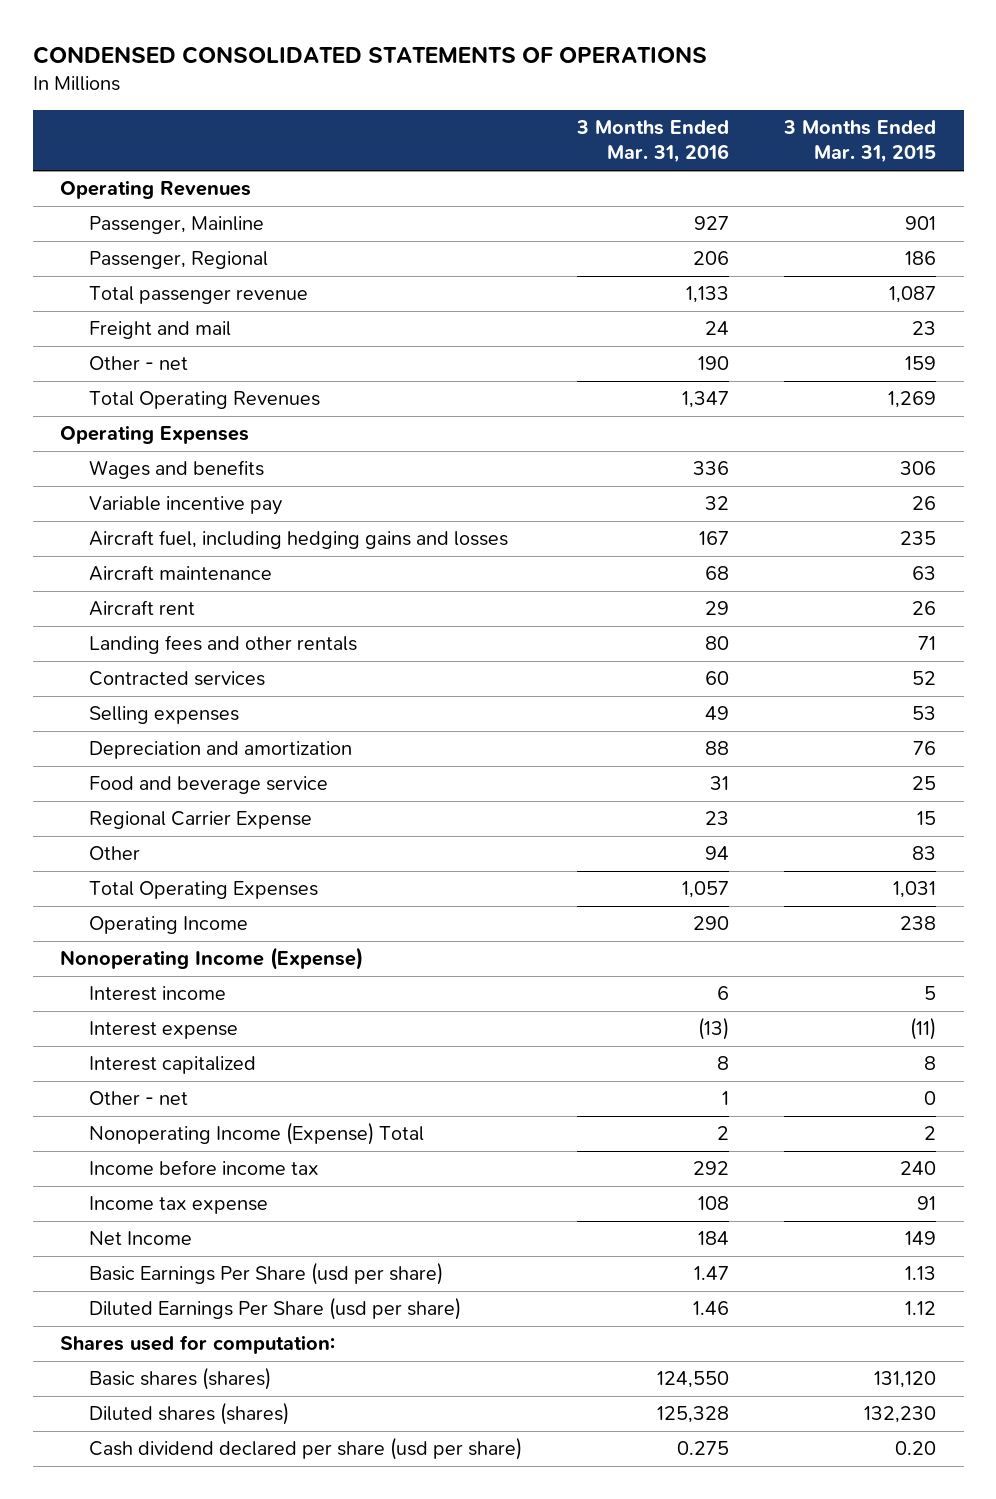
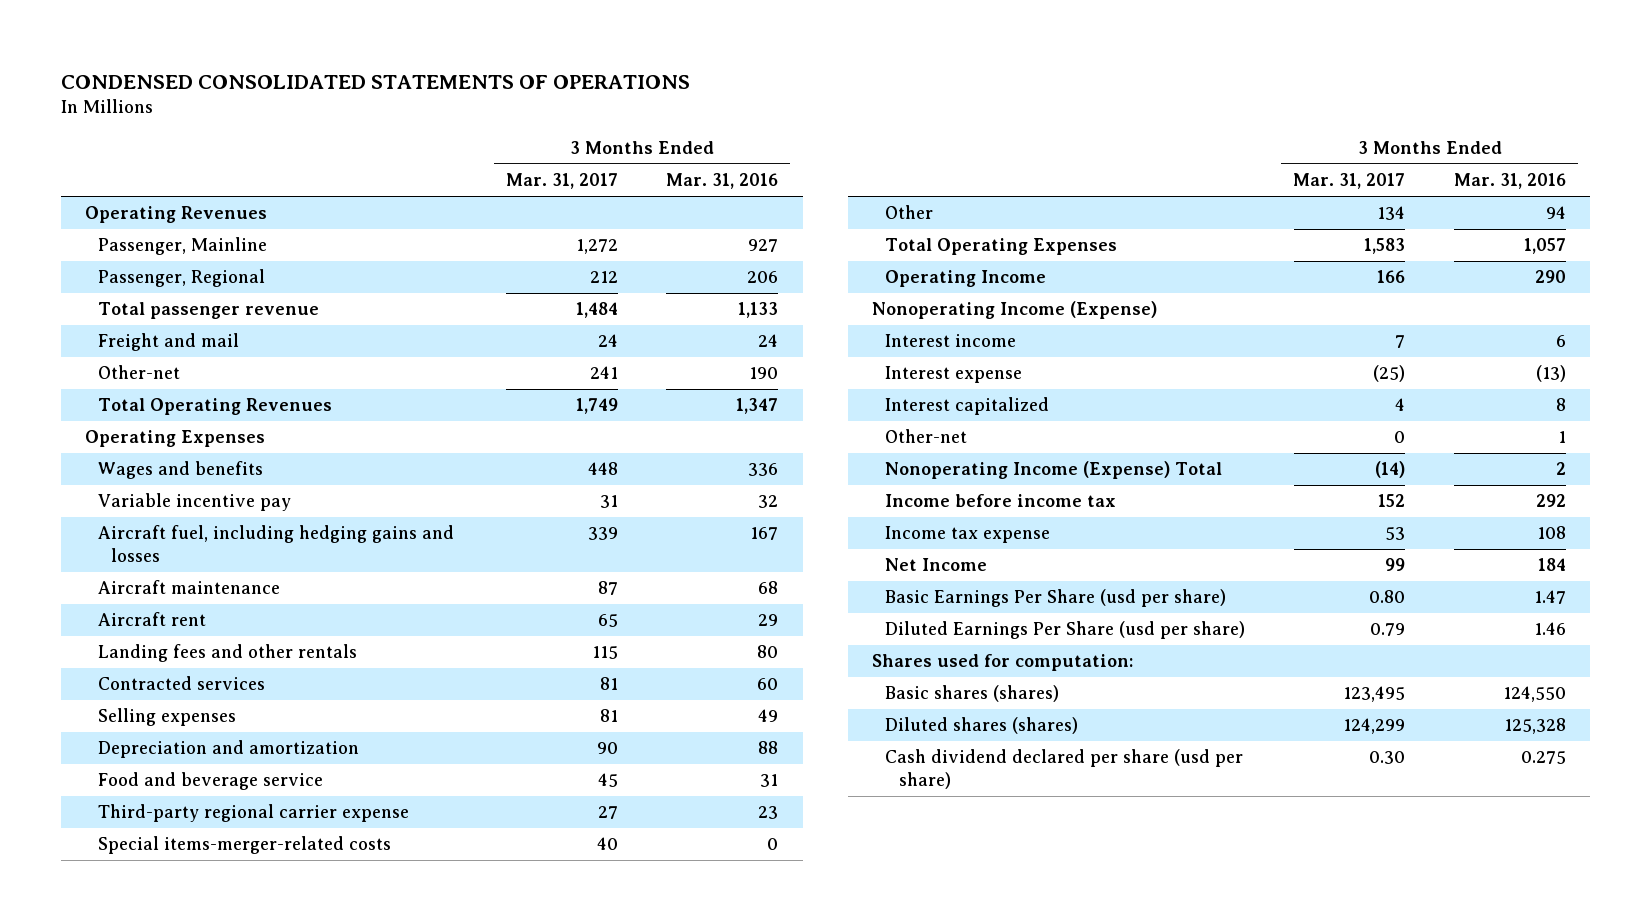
- | 3 Months Ended Mar. 31, 2016 | 3 Months Ended Mar. 31, 2015
+ | 3 Months Ended Mar. 31, 2017 | 3 Months Ended Mar. 31, 2016
- Other - net | 190 | 159
+ Other-net | 241 | 190
- Regional Carrier Expense | 23 | 15
+ Third-party regional carrier expense | 27 | 23
+ Special items-merger-related costs | 40 | 0
- Other - net | 1 | 0
+ Other-net | 0 | 1

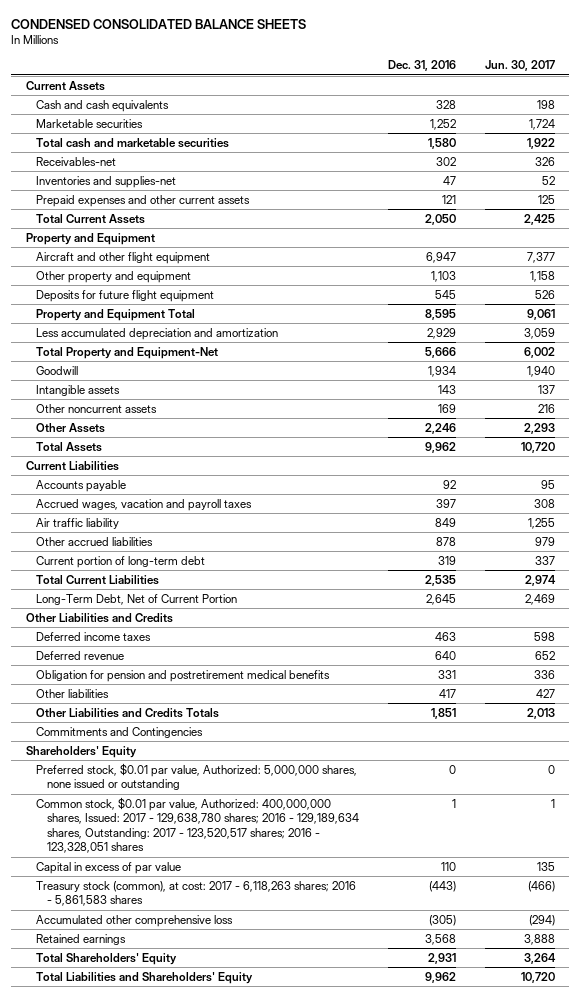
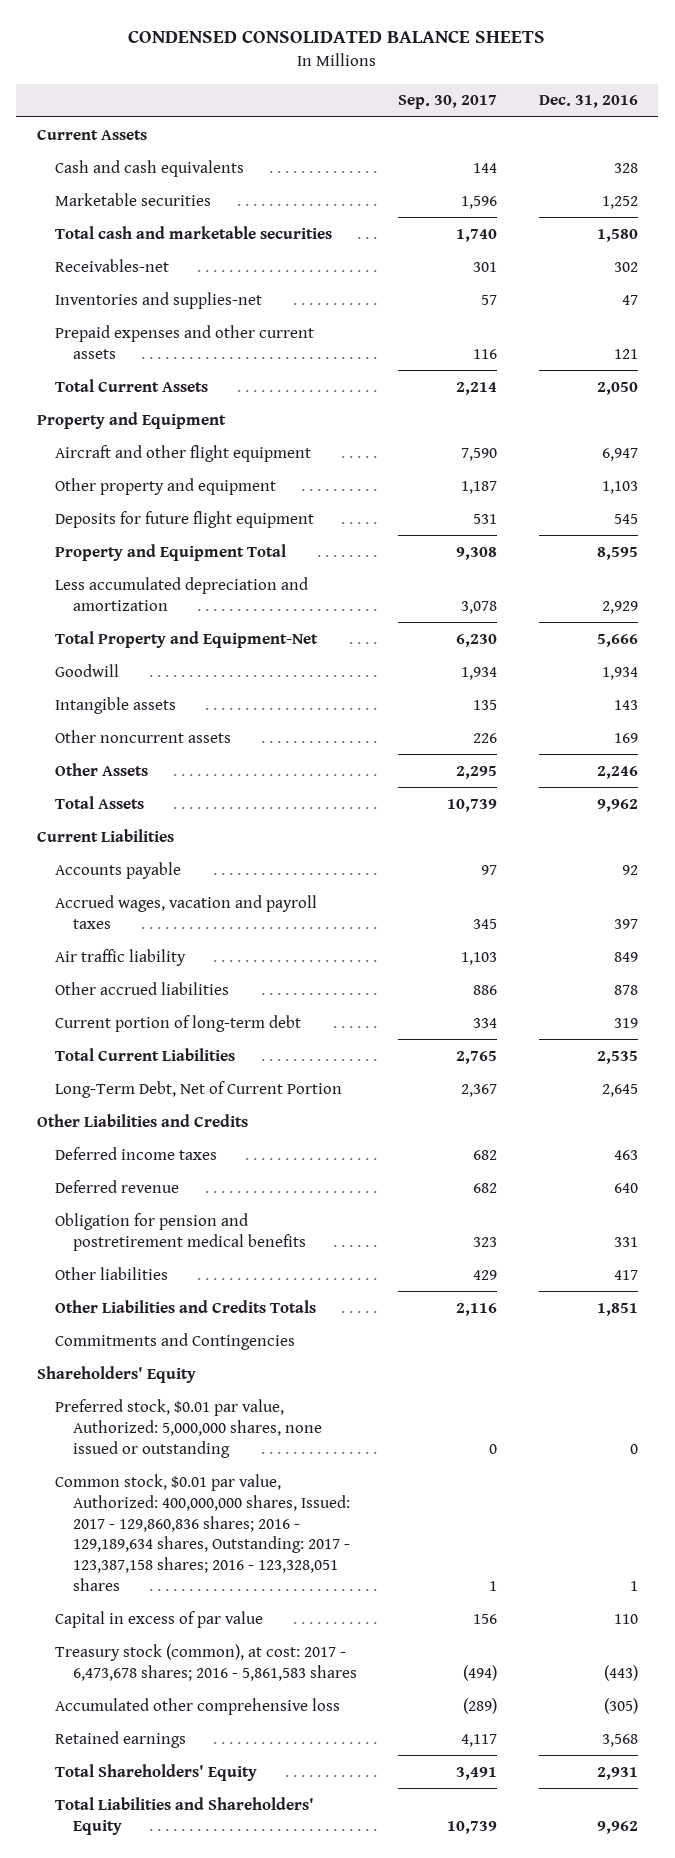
- | Dec. 31, 2016 | Jun. 30, 2017
+ | Sep. 30, 2017 | Dec. 31, 2016
- Common stock, $0.01 par value, Authorized: 400,000,000 shares, Issued: 2017 - 129,638,780 shares; 2016 - 129,189,634 shares, Outstanding: 2017 - 123,520,517 shares; 2016 - 123,328,051 shares | 1 | 1
+ Common stock, $0.01 par value, Authorized: 400,000,000 shares, Issued: 2017 - 129,860,836 shares; 2016 - 129,189,634 shares, Outstanding: 2017 - 123,387,158 shares; 2016 - 123,328,051 shares | 1 | 1
- Treasury stock (common), at cost: 2017 - 6,118,263 shares; 2016 - 5,861,583 shares | (443) | (466)
+ Treasury stock (common), at cost: 2017 - 6,473,678 shares; 2016 - 5,861,583 shares | (494) | (443)

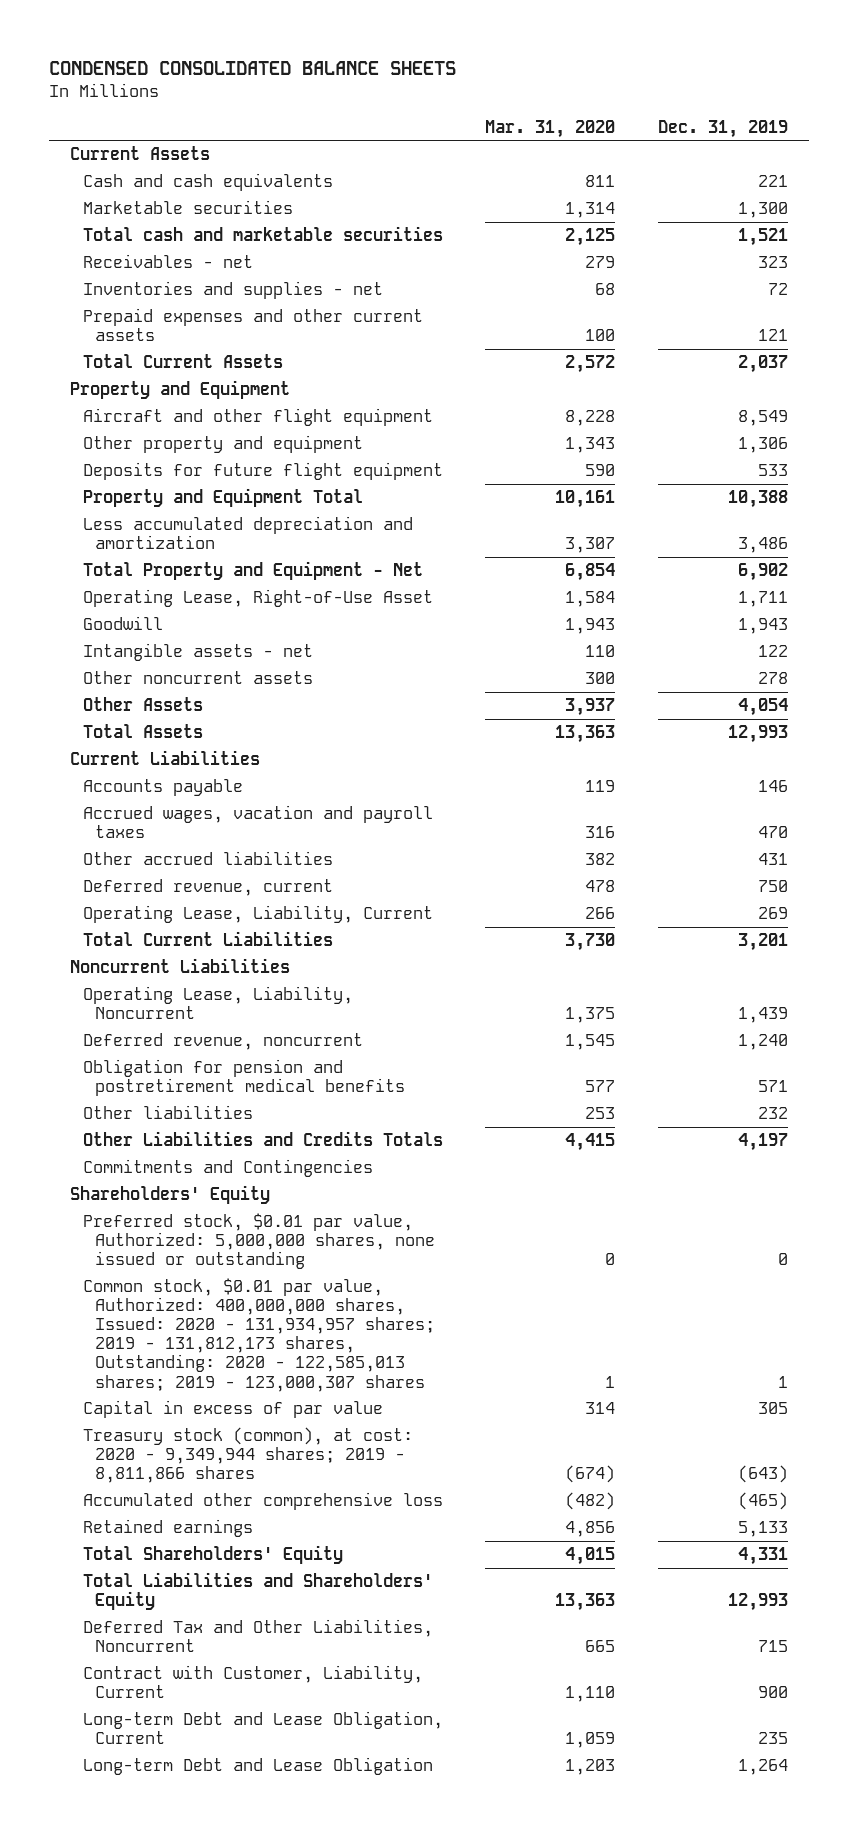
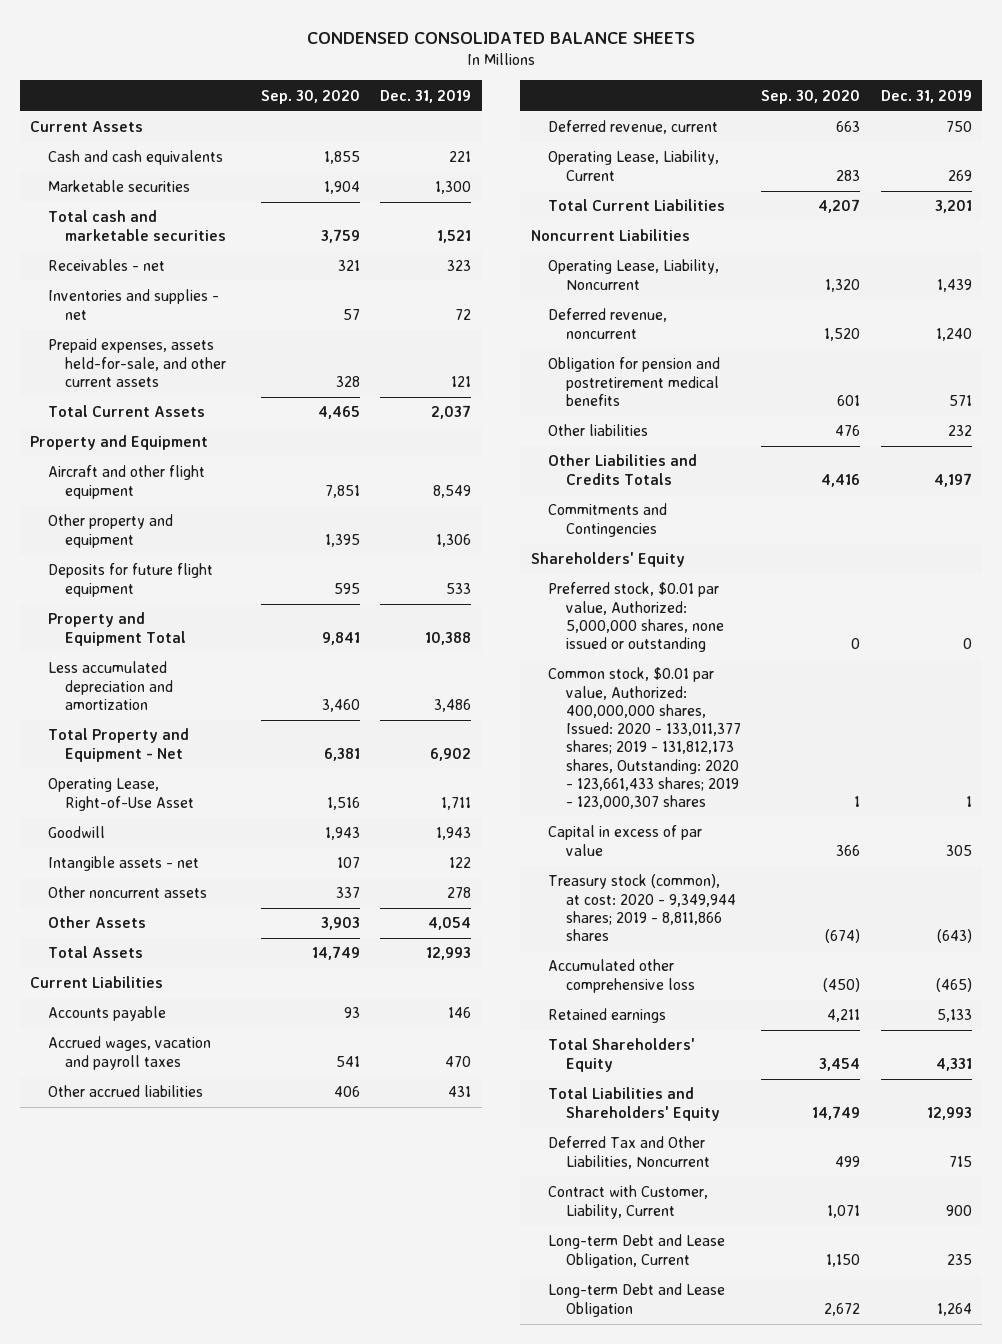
- | Mar. 31, 2020 | Dec. 31, 2019
+ | Sep. 30, 2020 | Dec. 31, 2019
- Prepaid expenses and other current assets | 100 | 121
+ Prepaid expenses, assets held-for-sale, and other current assets | 328 | 121
- Common stock, $0.01 par value, Authorized: 400,000,000 shares, Issued: 2020 - 131,934,957 shares; 2019 - 131,812,173 shares, Outstanding: 2020 - 122,585,013 shares; 2019 - 123,000,307 shares | 1 | 1
+ Common stock, $0.01 par value, Authorized: 400,000,000 shares, Issued: 2020 - 133,011,377 shares; 2019 - 131,812,173 shares, Outstanding: 2020 - 123,661,433 shares; 2019 - 123,000,307 shares | 1 | 1

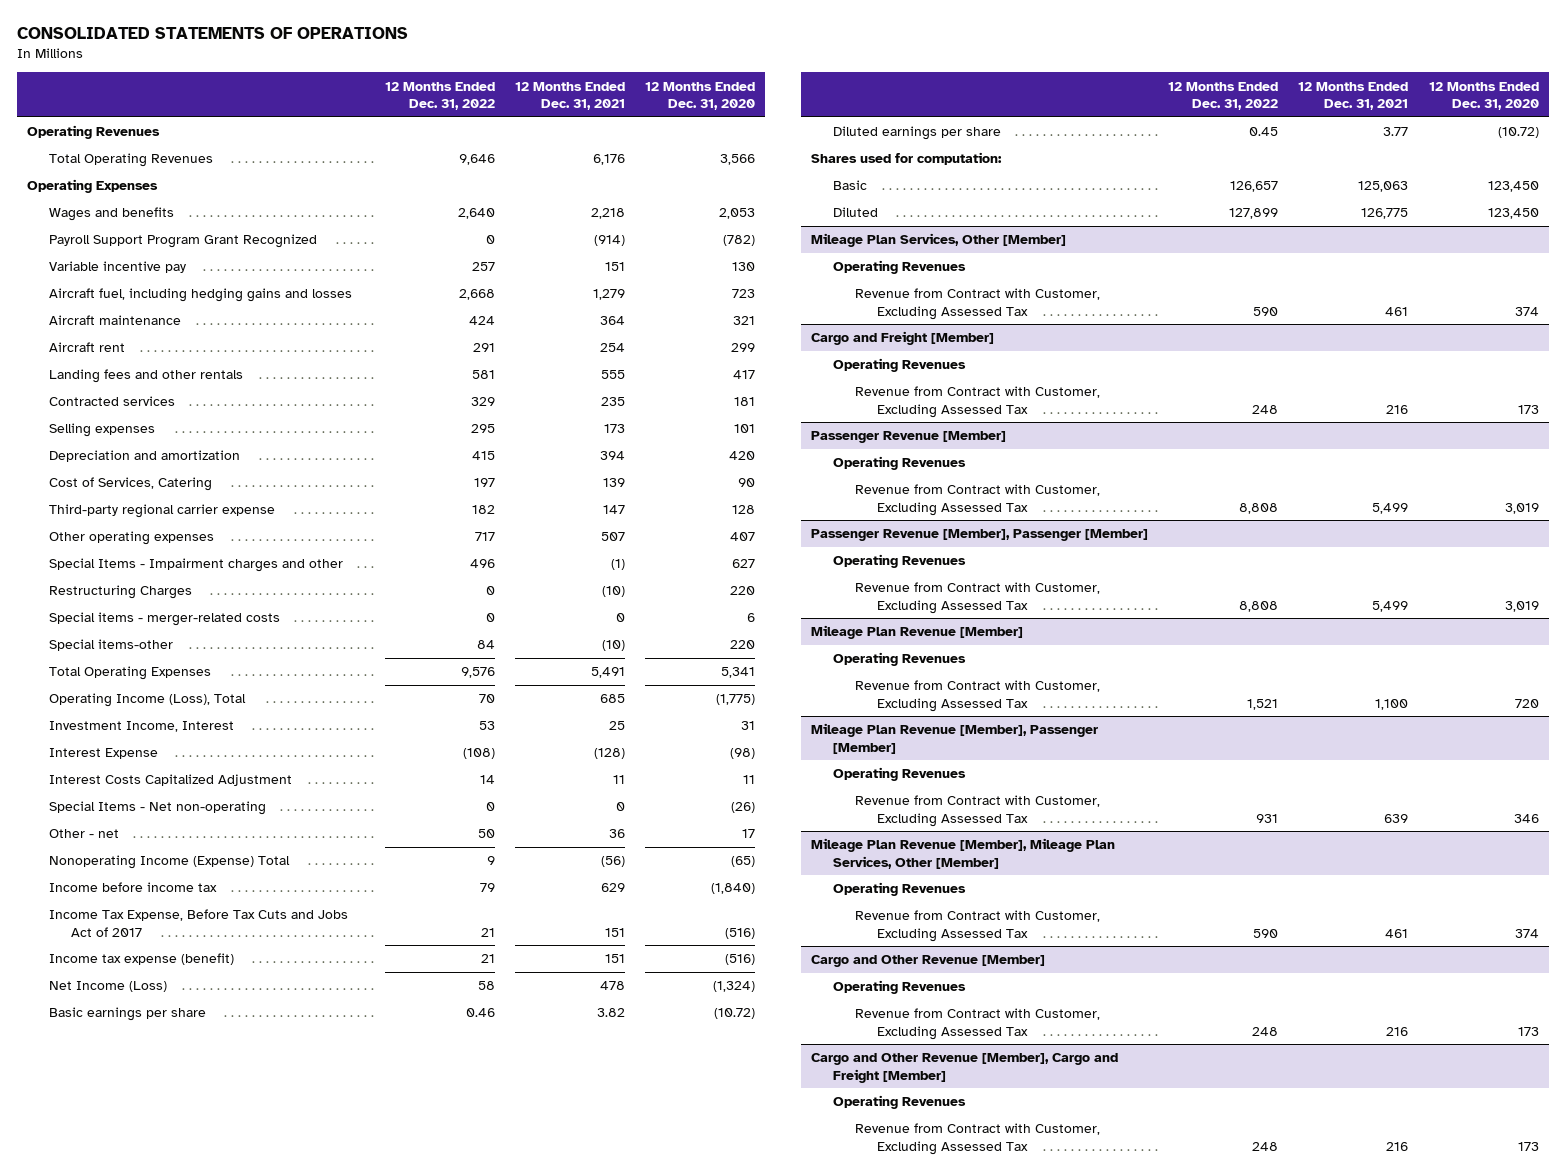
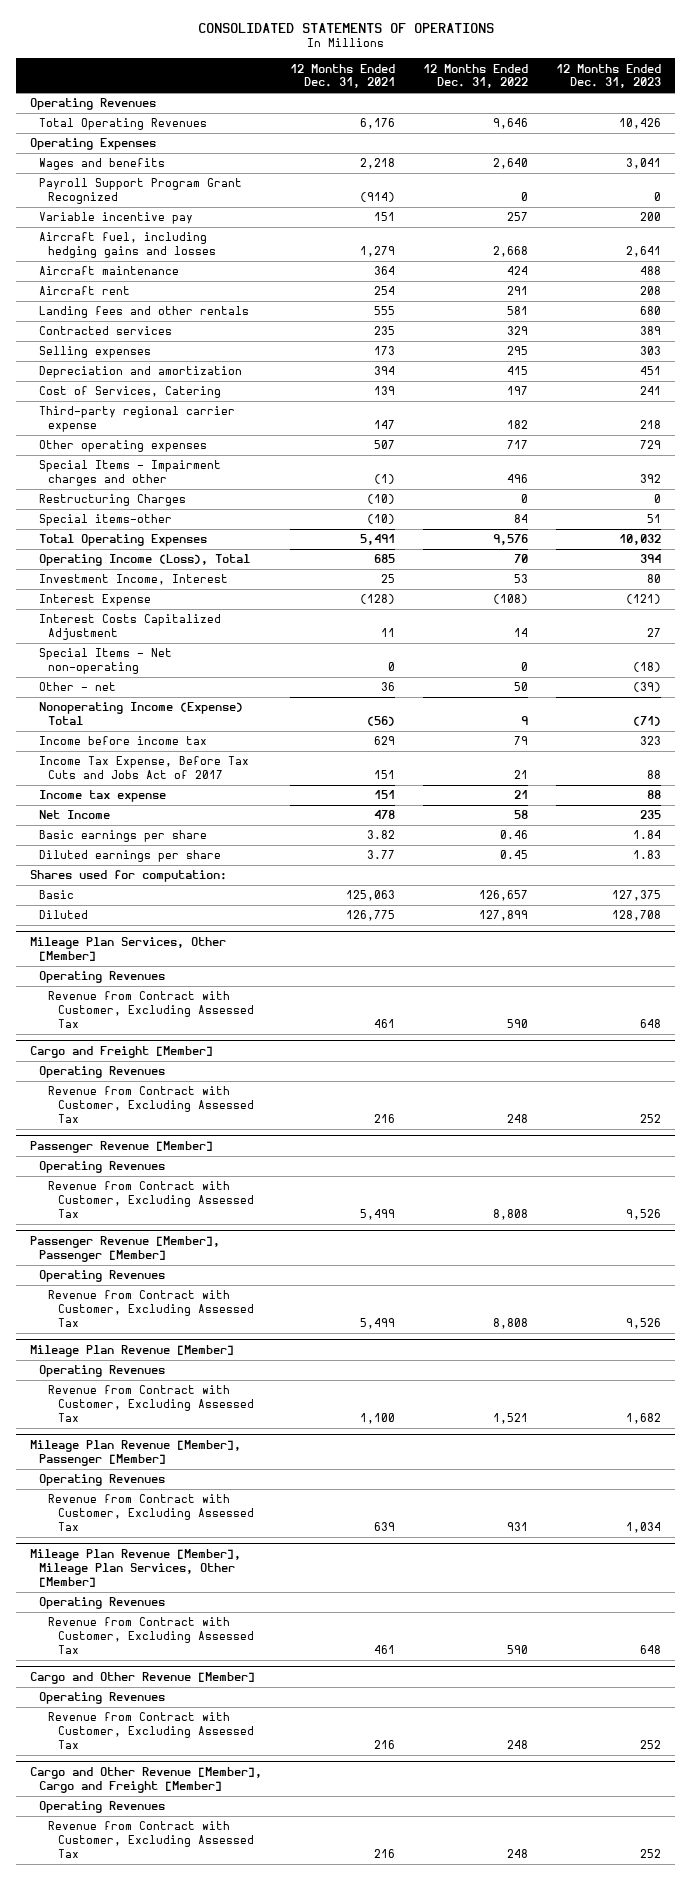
- | 12 Months Ended Dec. 31, 2022 | 12 Months Ended Dec. 31, 2021 | 12 Months Ended Dec. 31, 2020
+ | 12 Months Ended Dec. 31, 2021 | 12 Months Ended Dec. 31, 2022 | 12 Months Ended Dec. 31, 2023
- Special items - merger-related costs | 0 | 0 | 6
- Income tax expense (benefit) | 21 | 151 | (516)
- Net Income (Loss) | 58 | 478 | (1,324)
+ Income tax expense | 151 | 21 | 88
+ Net Income | 478 | 58 | 235

